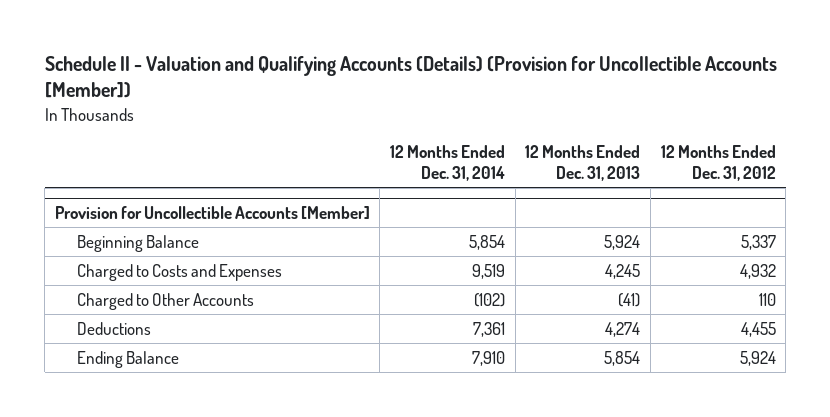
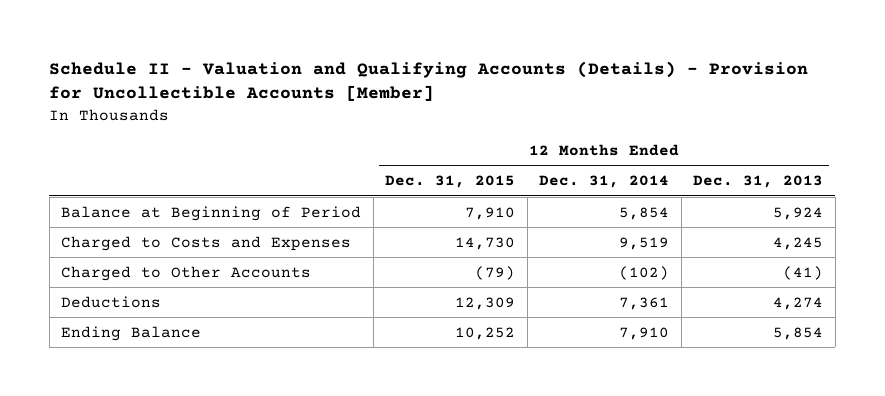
- Schedule II - Valuation and Qualifying Accounts (Details) (Provision for Uncollectible Accounts [Member])
+ Schedule II - Valuation and Qualifying Accounts (Details) - Provision for Uncollectible Accounts [Member]
- | 12 Months Ended Dec. 31, 2014 | 12 Months Ended Dec. 31, 2013 | 12 Months Ended Dec. 31, 2012
+ | 12 Months Ended Dec. 31, 2015 | 12 Months Ended Dec. 31, 2014 | 12 Months Ended Dec. 31, 2013
- Provision for Uncollectible Accounts [Member]
- Beginning Balance | 5,854 | 5,924 | 5,337
+ Balance at Beginning of Period | 7,910 | 5,854 | 5,924

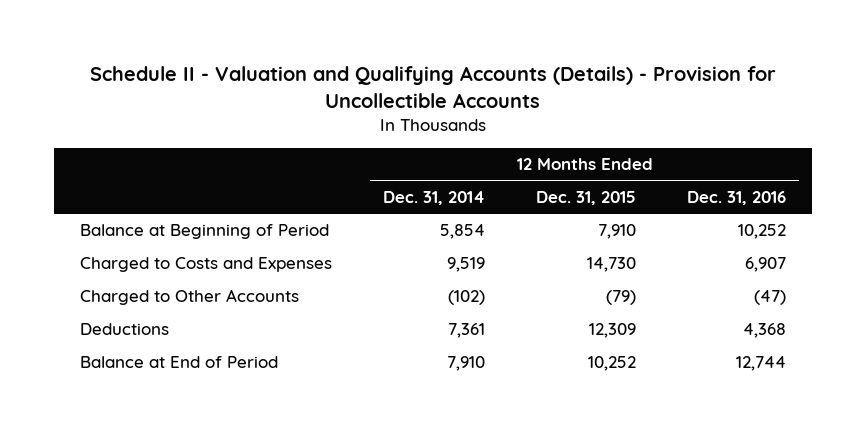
- Schedule II - Valuation and Qualifying Accounts (Details) - Provision for Uncollectible Accounts [Member]
+ Schedule II - Valuation and Qualifying Accounts (Details) - Provision for Uncollectible Accounts
- | 12 Months Ended Dec. 31, 2015 | 12 Months Ended Dec. 31, 2014 | 12 Months Ended Dec. 31, 2013
+ | 12 Months Ended Dec. 31, 2014 | 12 Months Ended Dec. 31, 2015 | 12 Months Ended Dec. 31, 2016
- Ending Balance | 10,252 | 7,910 | 5,854
+ Balance at End of Period | 7,910 | 10,252 | 12,744

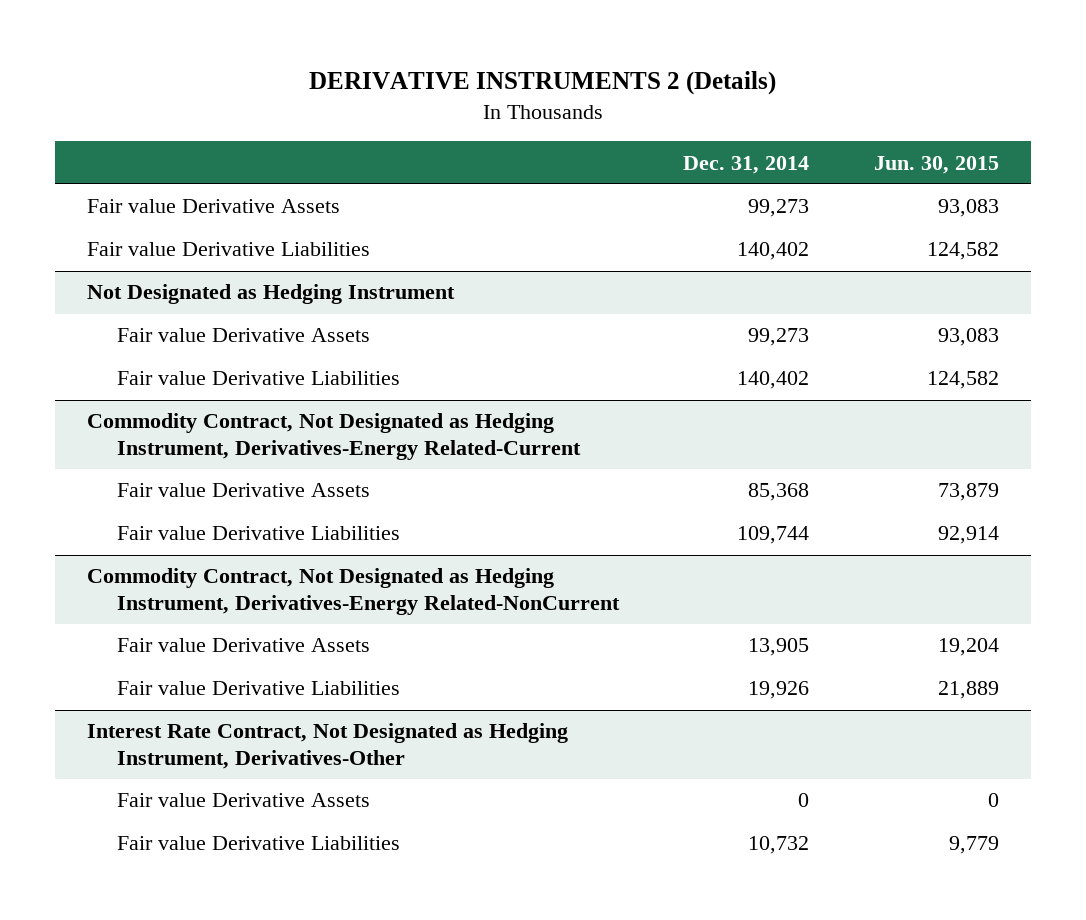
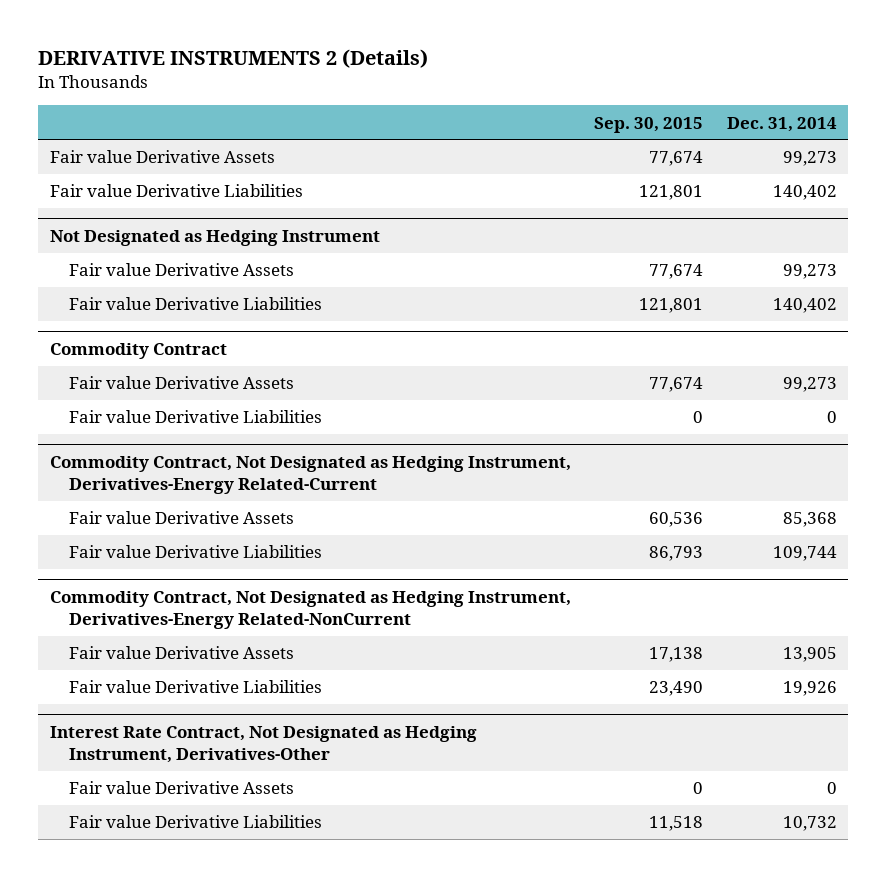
- | Dec. 31, 2014 | Jun. 30, 2015
+ | Sep. 30, 2015 | Dec. 31, 2014
+ Commodity Contract
+ Fair value Derivative Assets | 77,674 | 99,273
+ Fair value Derivative Liabilities | 0 | 0

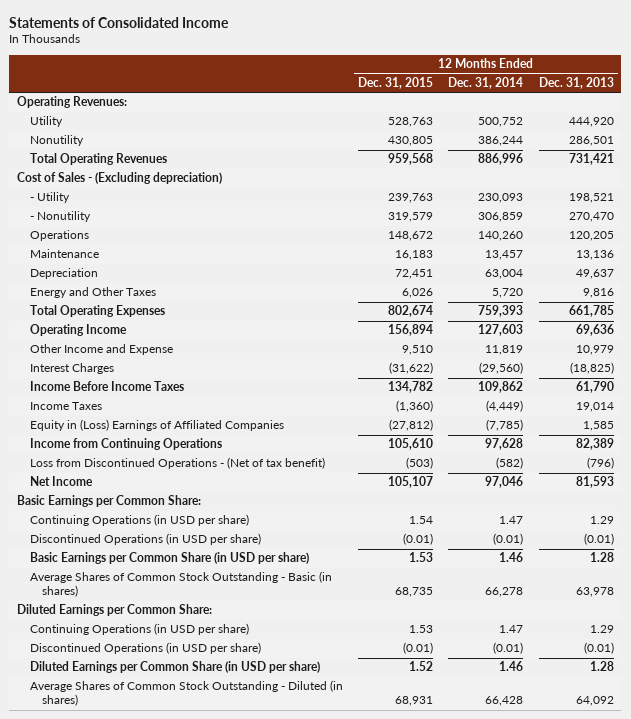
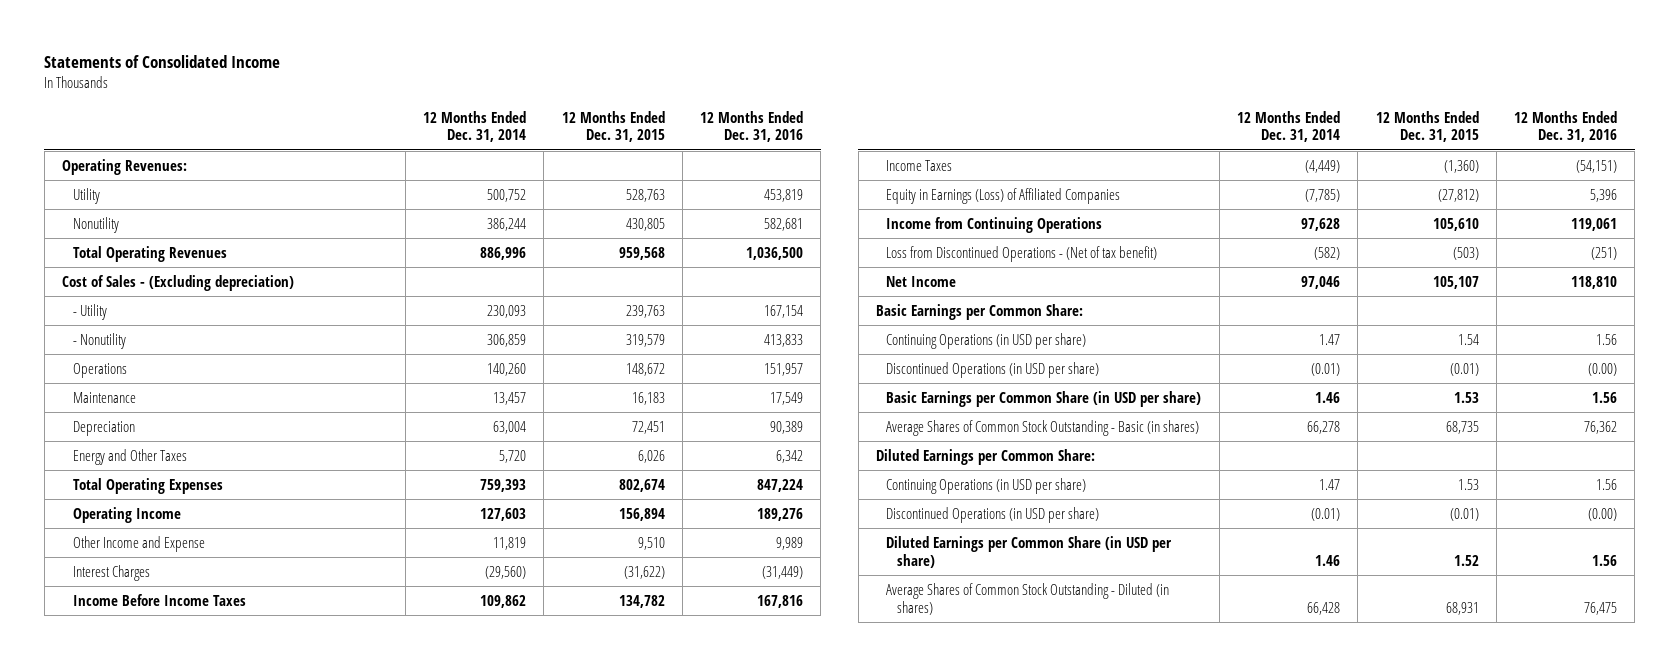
- | 12 Months Ended Dec. 31, 2015 | 12 Months Ended Dec. 31, 2014 | 12 Months Ended Dec. 31, 2013
+ | 12 Months Ended Dec. 31, 2014 | 12 Months Ended Dec. 31, 2015 | 12 Months Ended Dec. 31, 2016
- Equity in (Loss) Earnings of Affiliated Companies | (27,812) | (7,785) | 1,585
+ Equity in Earnings (Loss) of Affiliated Companies | (7,785) | (27,812) | 5,396

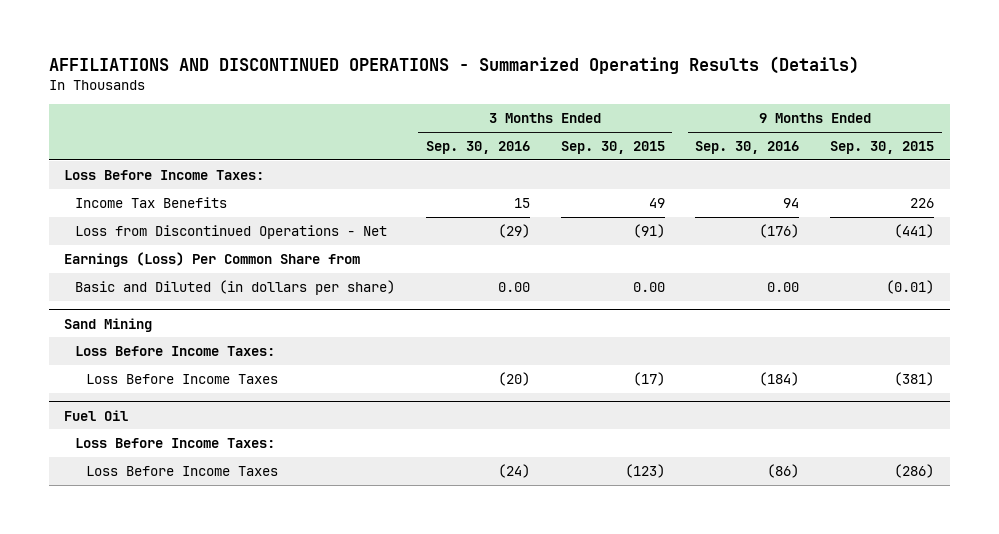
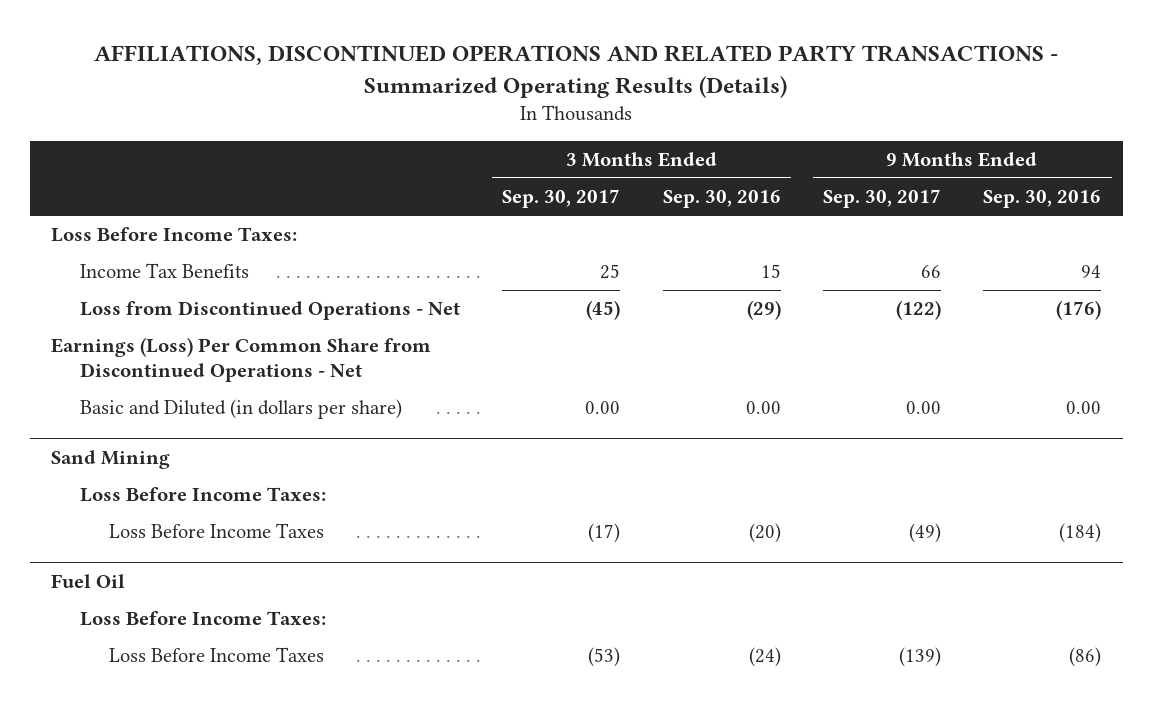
- AFFILIATIONS AND DISCONTINUED OPERATIONS - Summarized Operating Results (Details)
+ AFFILIATIONS, DISCONTINUED OPERATIONS AND RELATED PARTY TRANSACTIONS - Summarized Operating Results (Details)
- | 3 Months Ended Sep. 30, 2016 | 3 Months Ended Sep. 30, 2015 | 9 Months Ended Sep. 30, 2016 | 9 Months Ended Sep. 30, 2015
+ | 3 Months Ended Sep. 30, 2017 | 3 Months Ended Sep. 30, 2016 | 9 Months Ended Sep. 30, 2017 | 9 Months Ended Sep. 30, 2016
- Earnings (Loss) Per Common Share from
+ Earnings (Loss) Per Common Share from Discontinued Operations - Net

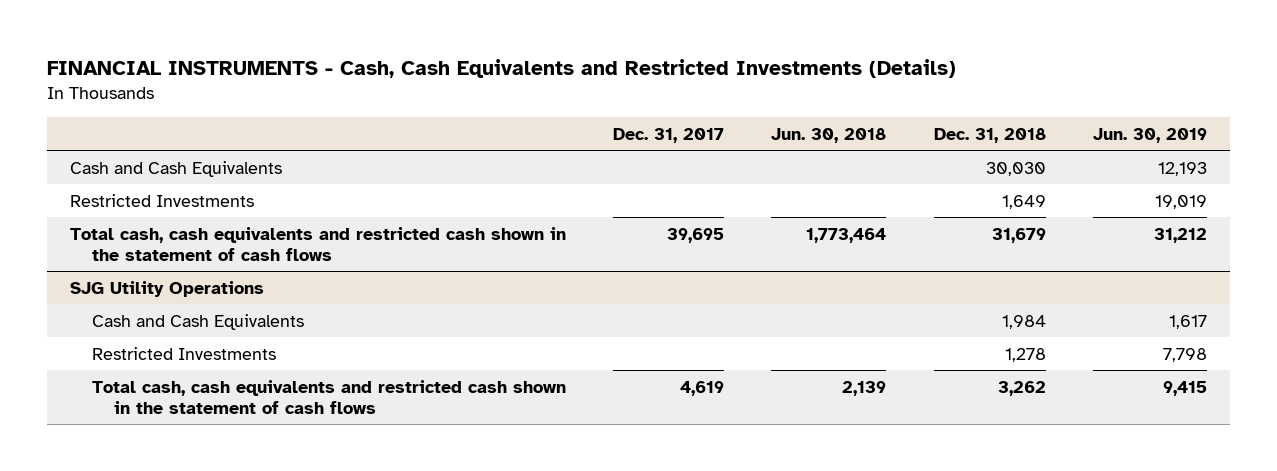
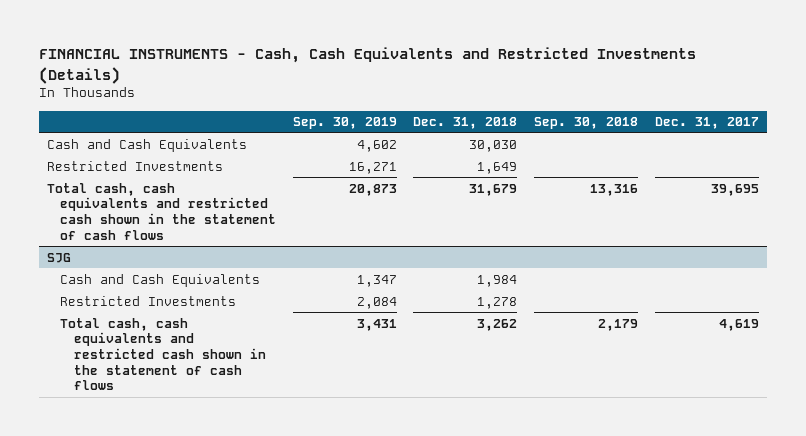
- | Dec. 31, 2017 | Jun. 30, 2018 | Dec. 31, 2018 | Jun. 30, 2019
+ | Sep. 30, 2019 | Dec. 31, 2018 | Sep. 30, 2018 | Dec. 31, 2017
- SJG Utility Operations
+ SJG

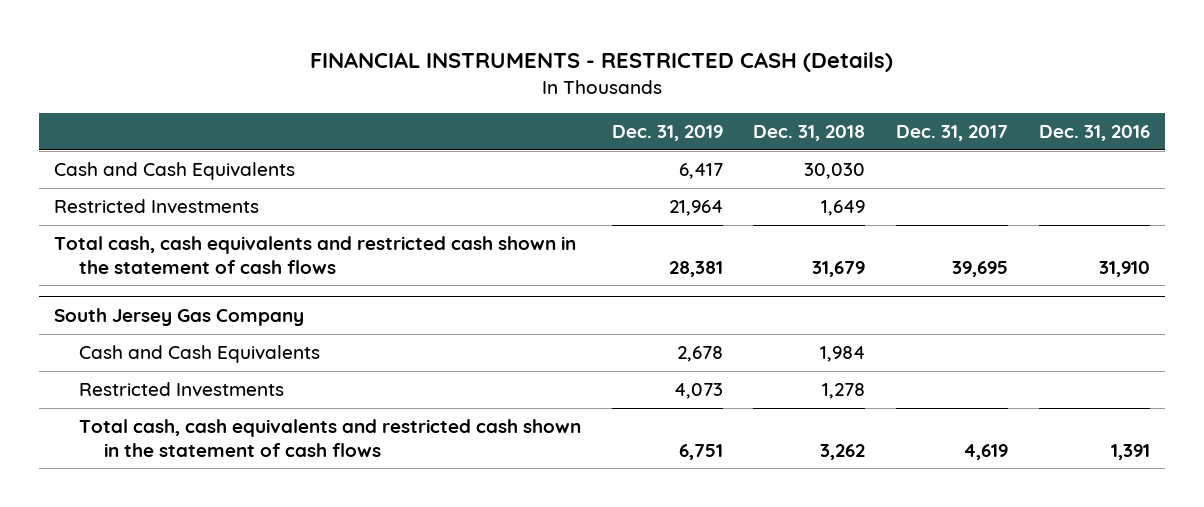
- FINANCIAL INSTRUMENTS - Cash, Cash Equivalents and Restricted Investments (Details)
+ FINANCIAL INSTRUMENTS - RESTRICTED CASH (Details)
- | Sep. 30, 2019 | Dec. 31, 2018 | Sep. 30, 2018 | Dec. 31, 2017
+ | Dec. 31, 2019 | Dec. 31, 2018 | Dec. 31, 2017 | Dec. 31, 2016
- SJG
+ South Jersey Gas Company

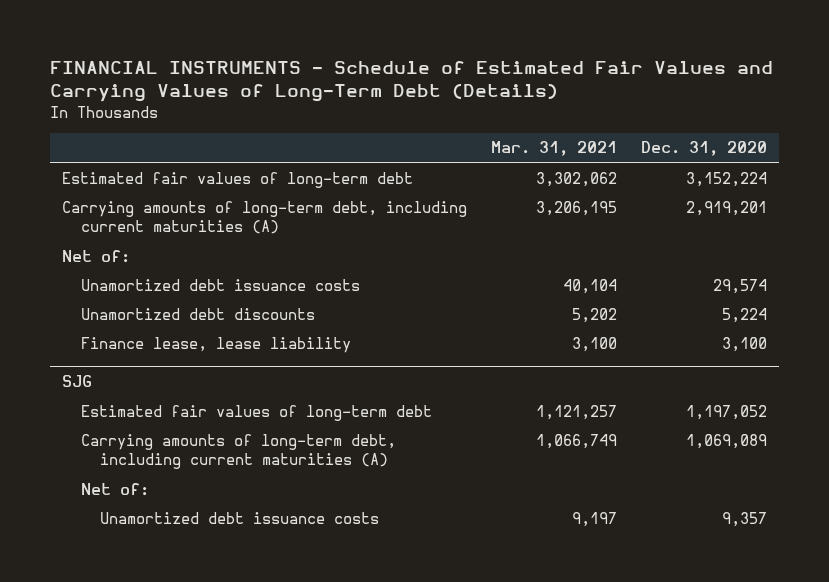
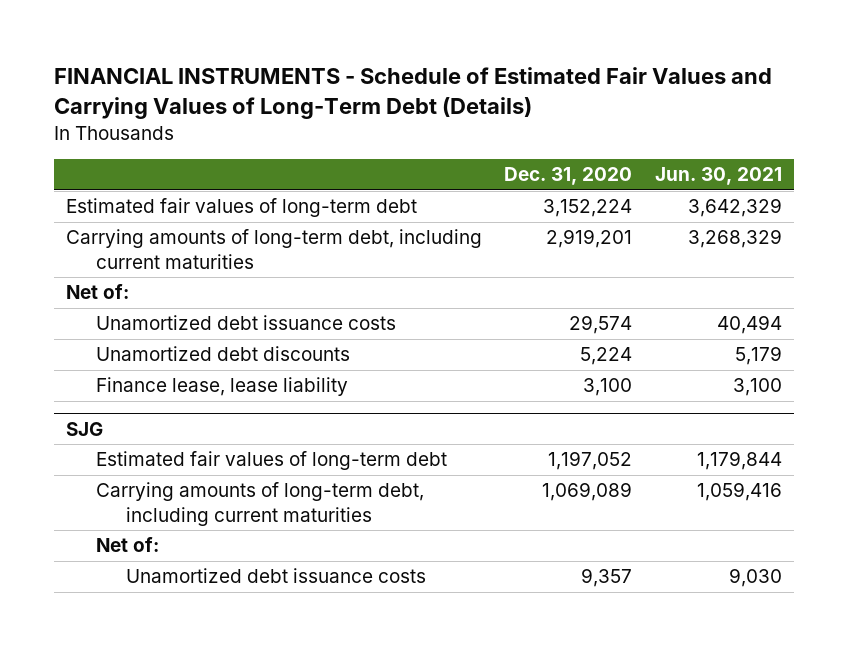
- | Mar. 31, 2021 | Dec. 31, 2020
+ | Dec. 31, 2020 | Jun. 30, 2021
- Carrying amounts of long-term debt, including current maturities (A) | 3,206,195 | 2,919,201
+ Carrying amounts of long-term debt, including current maturities | 2,919,201 | 3,268,329
@ SJG
- Carrying amounts of long-term debt, including current maturities (A) | 1,066,749 | 1,069,089
+ Carrying amounts of long-term debt, including current maturities | 1,069,089 | 1,059,416

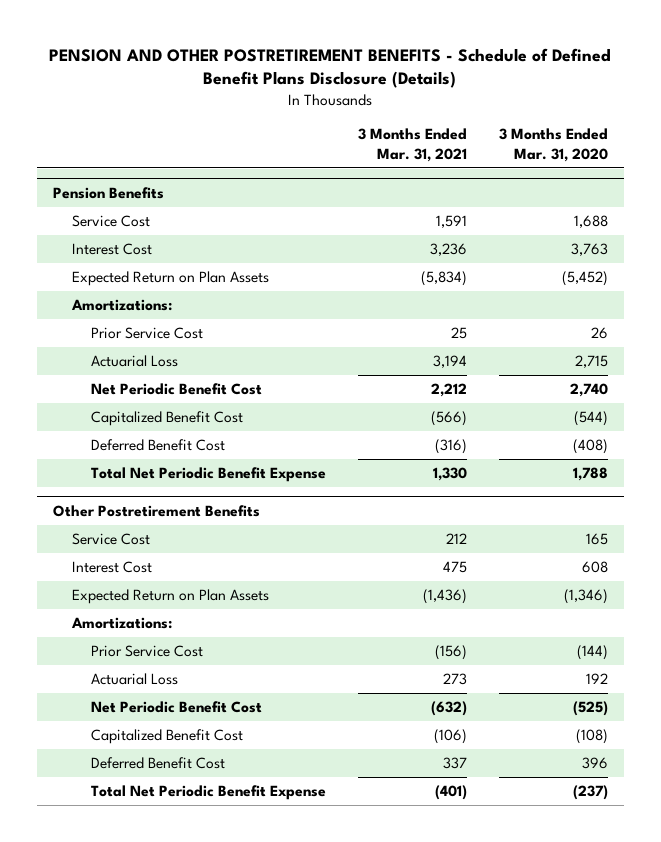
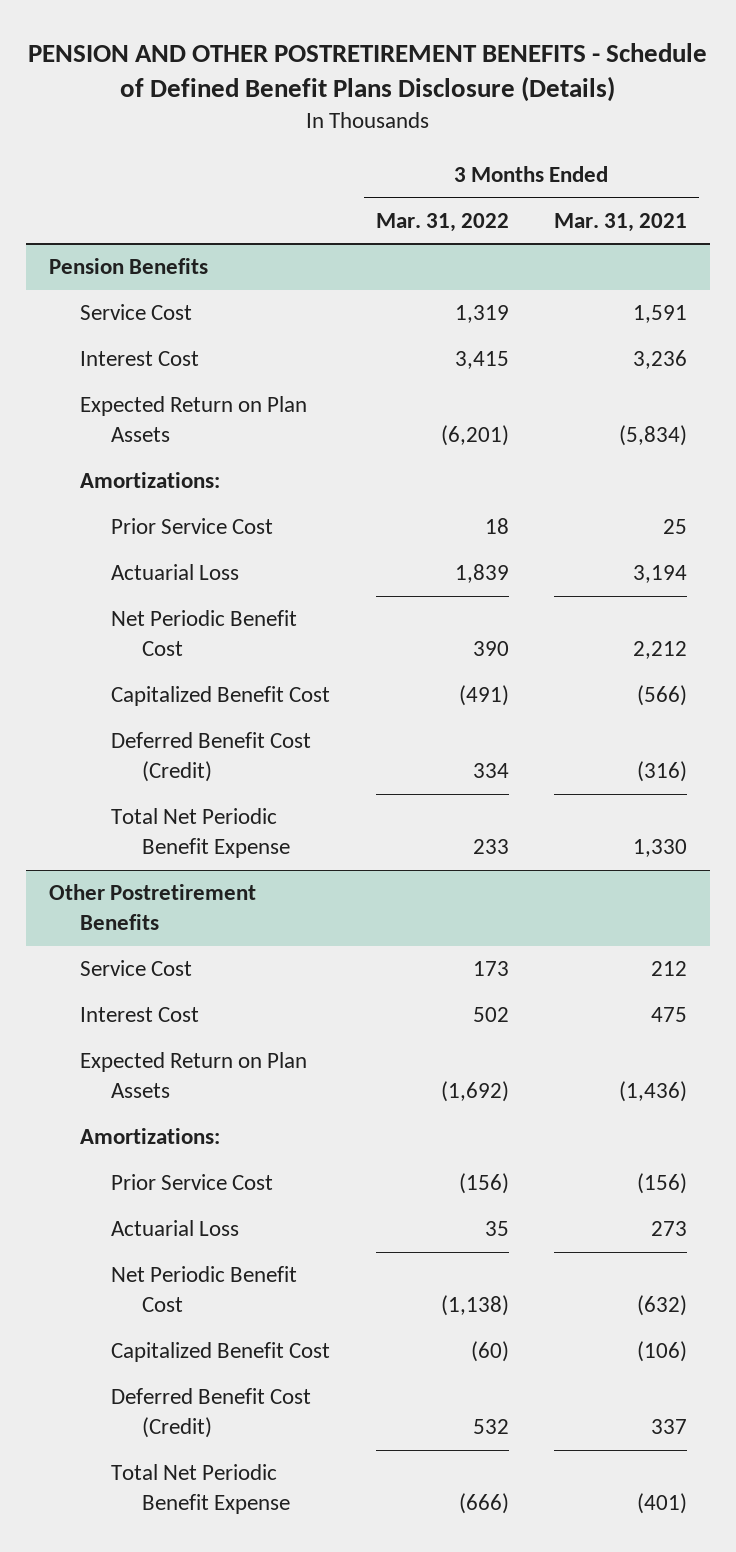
- | 3 Months Ended Mar. 31, 2021 | 3 Months Ended Mar. 31, 2020
+ | 3 Months Ended Mar. 31, 2022 | 3 Months Ended Mar. 31, 2021
@ Pension Benefits
- Deferred Benefit Cost | (316) | (408)
+ Deferred Benefit Cost (Credit) | 334 | (316)
@ Other Postretirement Benefits
- Deferred Benefit Cost | 337 | 396
+ Deferred Benefit Cost (Credit) | 532 | 337

